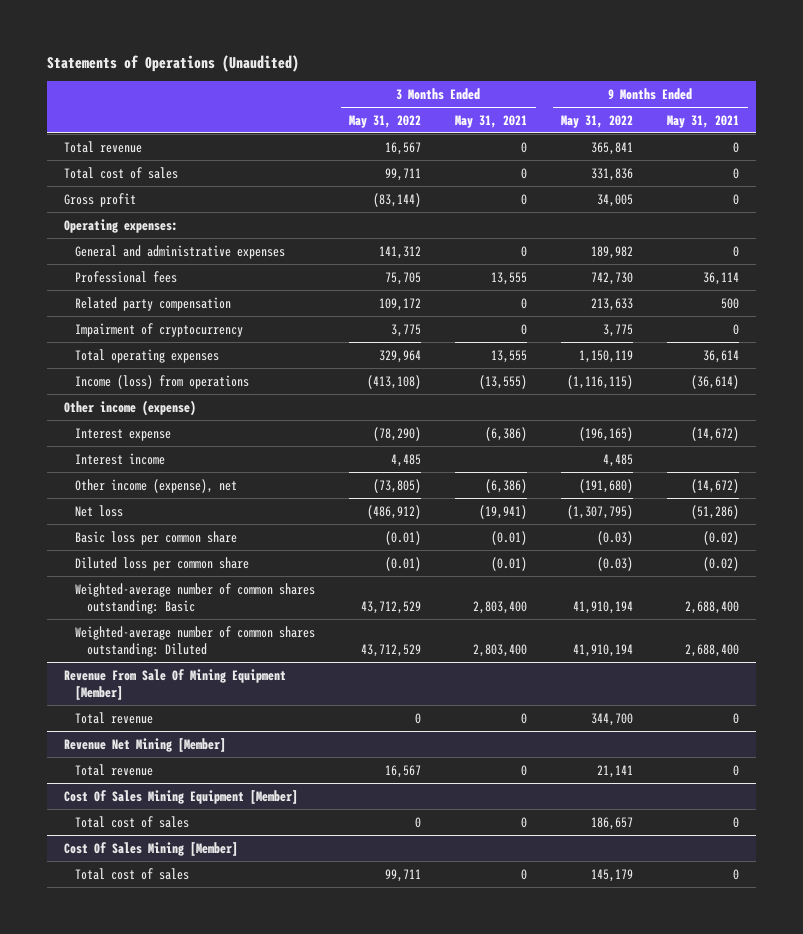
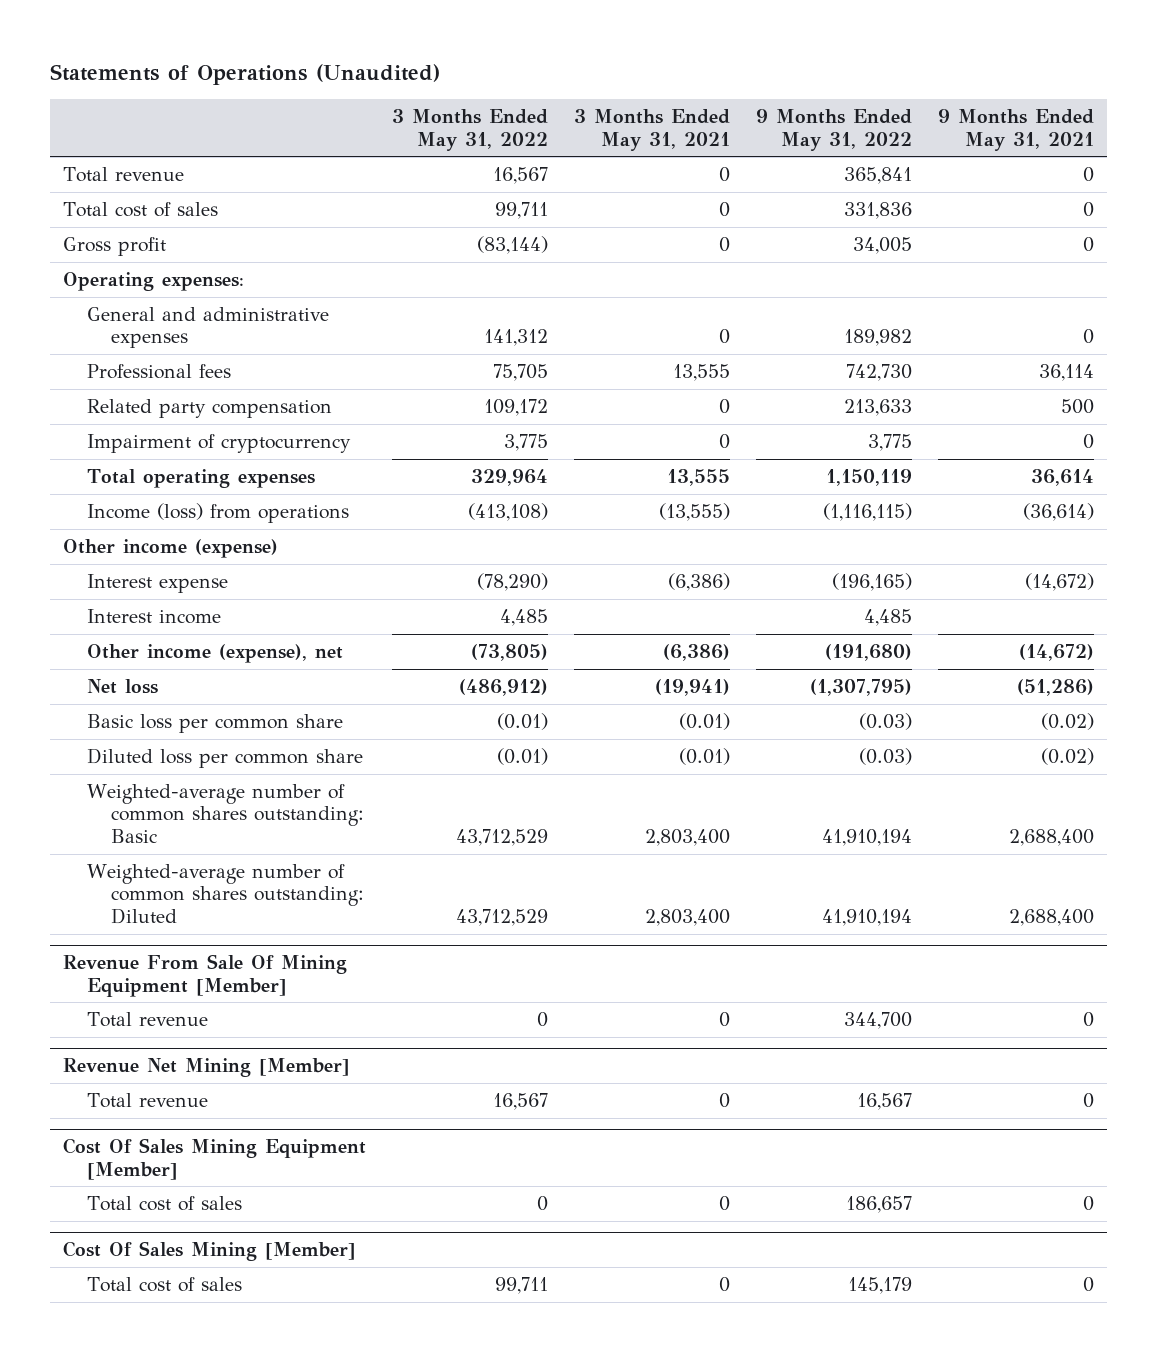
@ Revenue Net Mining [Member]
- Total revenue | 16,567 | 0 | 21,141 | 0
+ Total revenue | 16,567 | 0 | 16,567 | 0

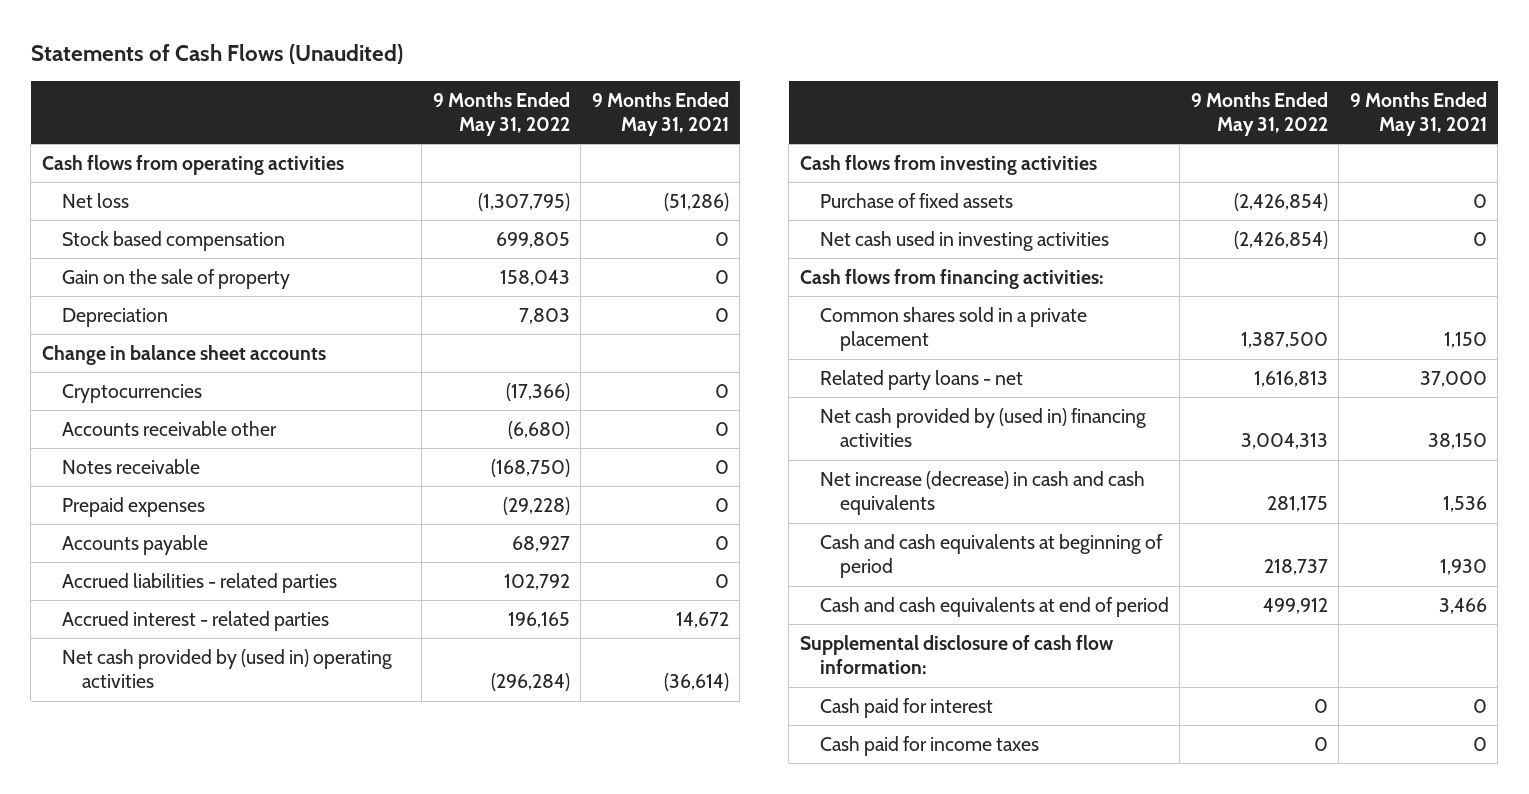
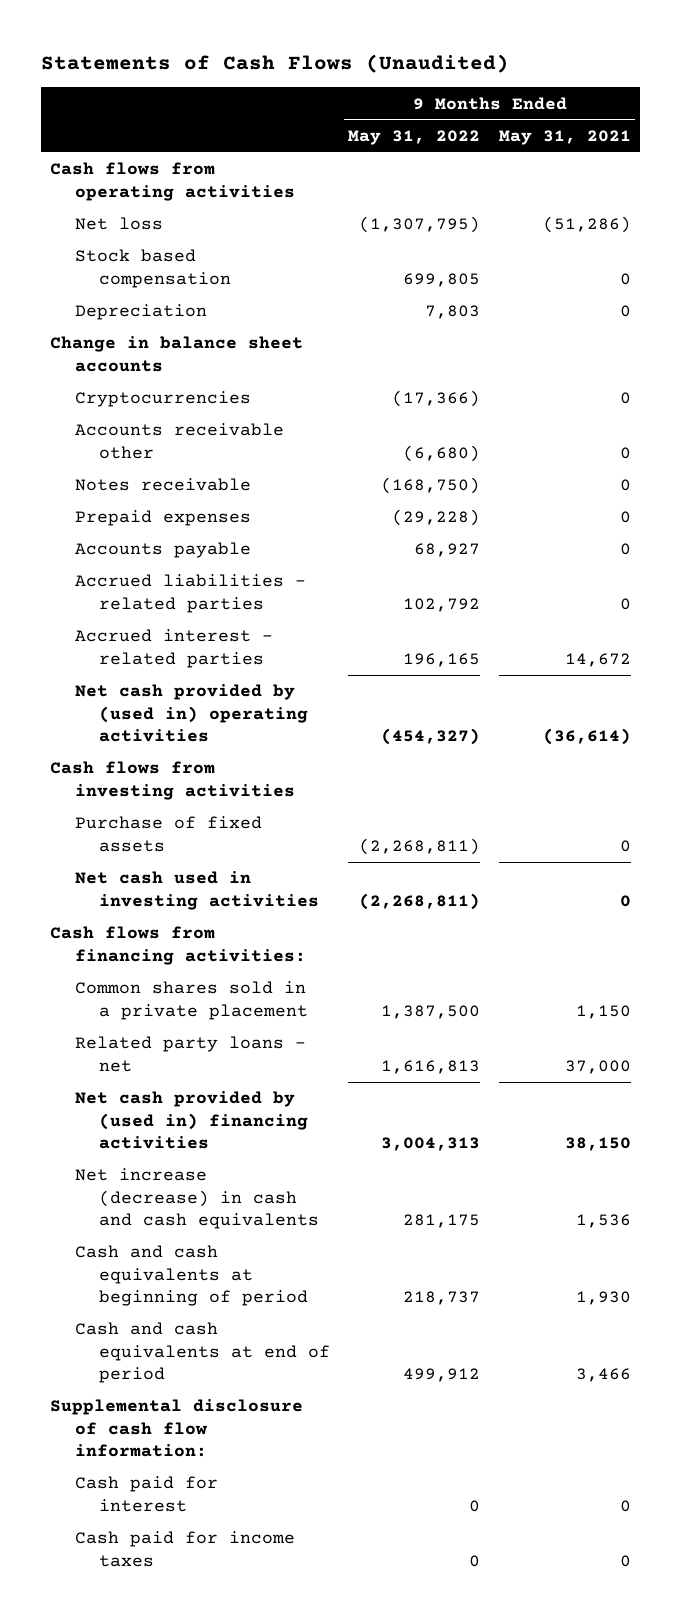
- Gain on the sale of property | 158,043 | 0
- Net cash provided by (used in) operating activities | (296,284) | (36,614)
+ Net cash provided by (used in) operating activities | (454,327) | (36,614)
- Purchase of fixed assets | (2,426,854) | 0
- Net cash used in investing activities | (2,426,854) | 0
+ Purchase of fixed assets | (2,268,811) | 0
+ Net cash used in investing activities | (2,268,811) | 0

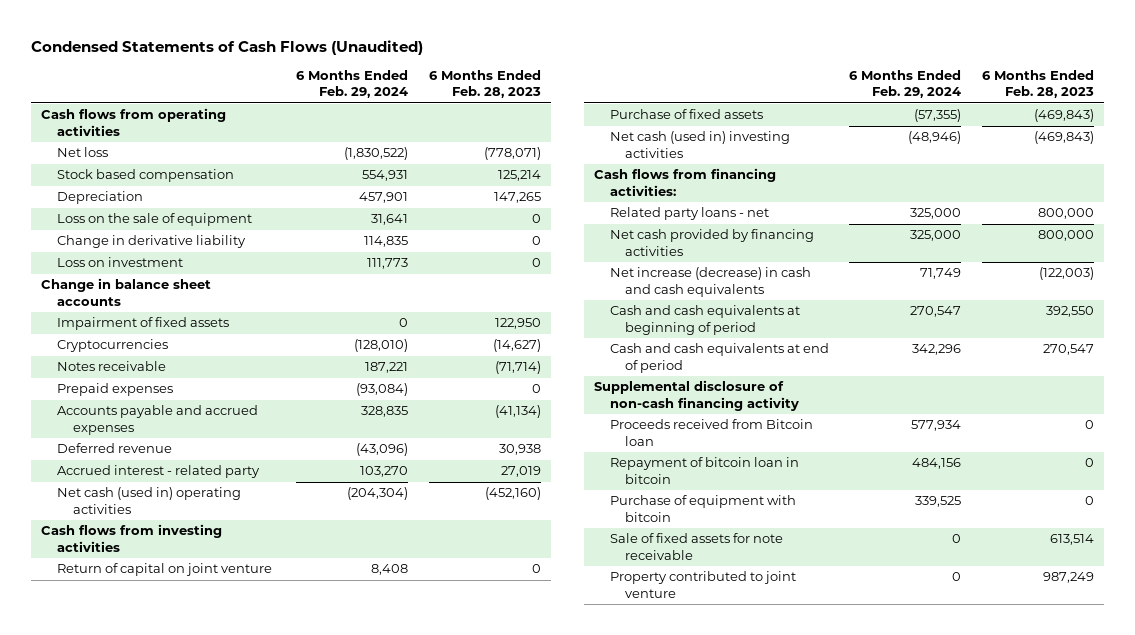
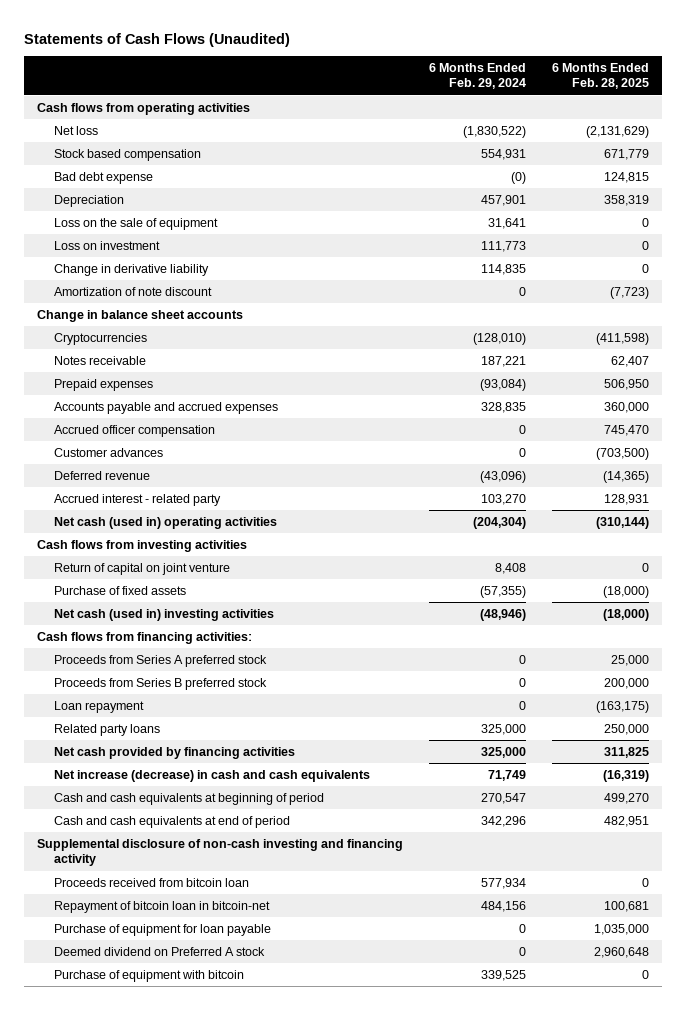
- Condensed Statements of Cash Flows (Unaudited)
+ Statements of Cash Flows (Unaudited)
- | 6 Months Ended Feb. 29, 2024 | 6 Months Ended Feb. 28, 2023
+ | 6 Months Ended Feb. 29, 2024 | 6 Months Ended Feb. 28, 2025
+ Bad debt expense | (0) | 124,815
moved down: Change in derivative liability | 114,835 | 0
+ Amortization of note discount | 0 | (7,723)
- Impairment of fixed assets | 0 | 122,950
+ Accrued officer compensation | 0 | 745,470
+ Customer advances | 0 | (703,500)
- Related party loans - net | 325,000 | 800,000
+ Proceeds from Series A preferred stock | 0 | 25,000
+ Proceeds from Series B preferred stock | 0 | 200,000
+ Loan repayment | 0 | (163,175)
+ Related party loans | 325,000 | 250,000
- Supplemental disclosure of non-cash financing activity
- Proceeds received from Bitcoin loan | 577,934 | 0
- Repayment of bitcoin loan in bitcoin | 484,156 | 0
+ Supplemental disclosure of non-cash investing and financing activity
+ Proceeds received from bitcoin loan | 577,934 | 0
+ Repayment of bitcoin loan in bitcoin-net | 484,156 | 100,681
+ Purchase of equipment for loan payable | 0 | 1,035,000
+ Deemed dividend on Preferred A stock | 0 | 2,960,648
- Sale of fixed assets for note receivable | 0 | 613,514
- Property contributed to joint venture | 0 | 987,249

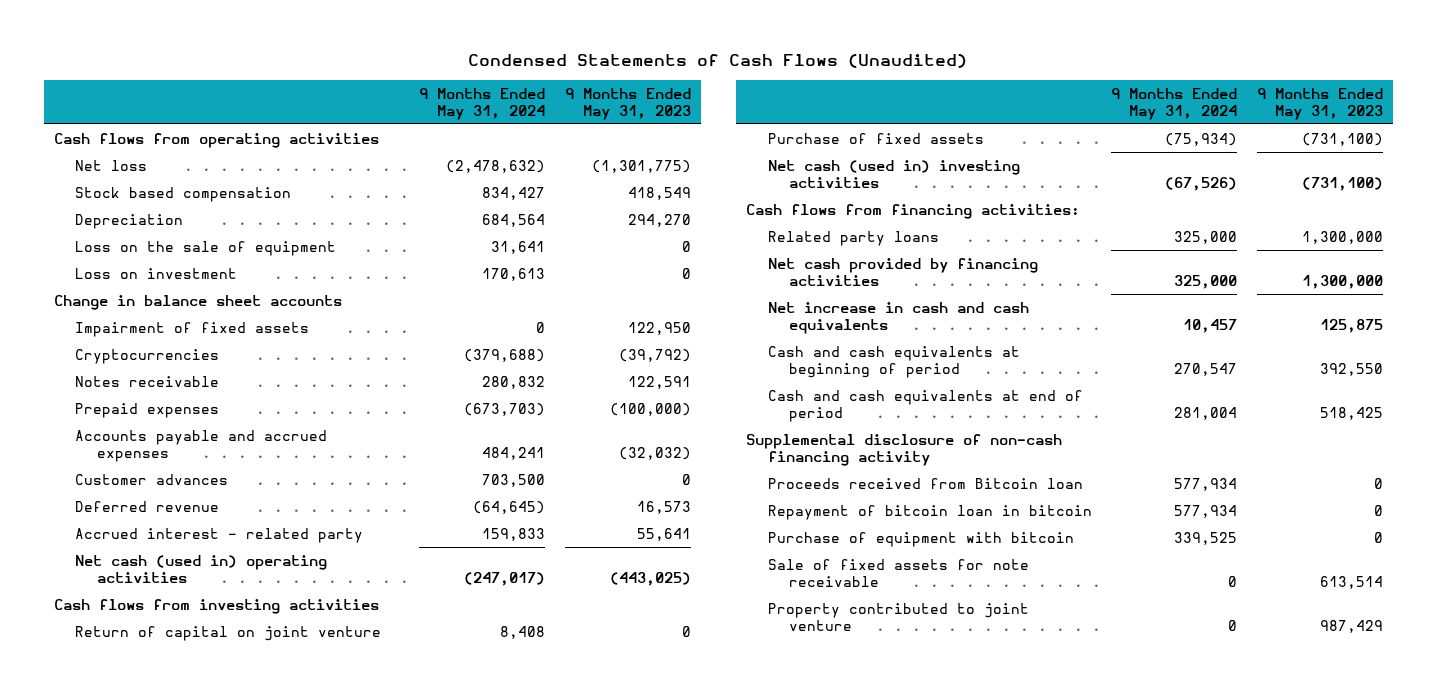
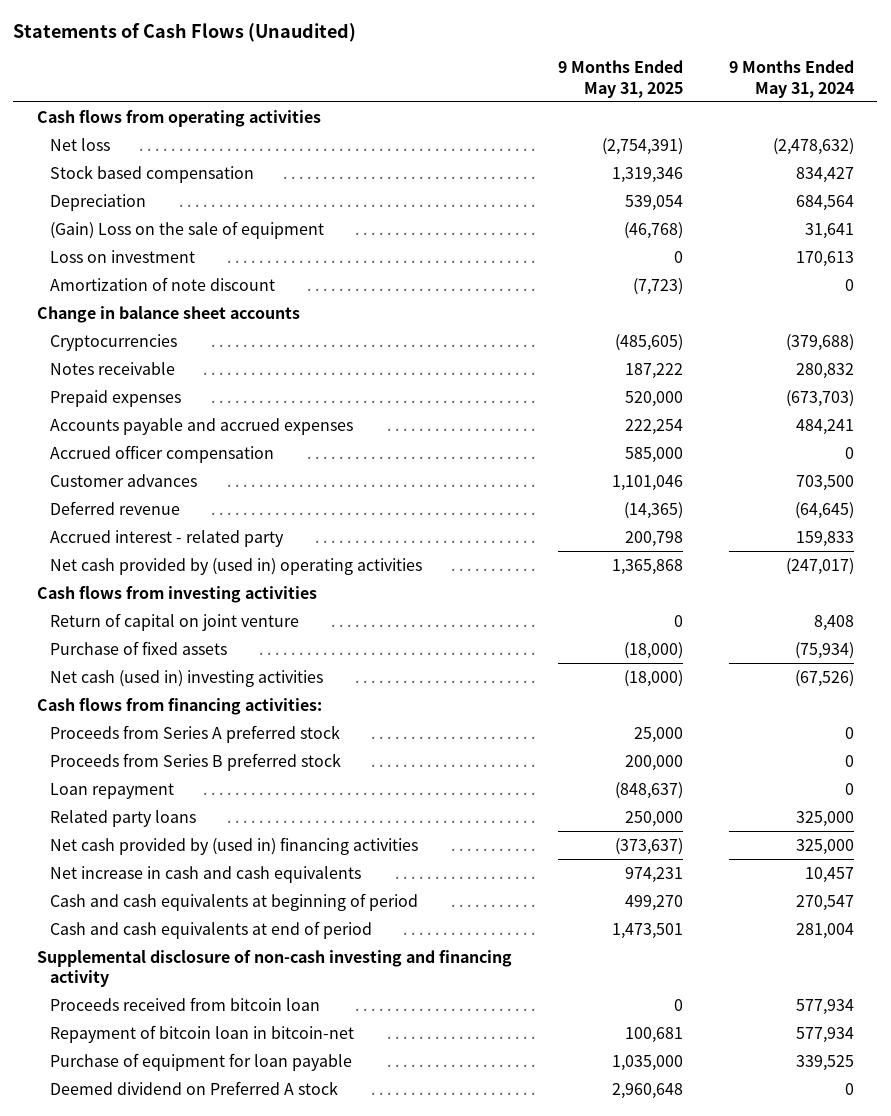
- Condensed Statements of Cash Flows (Unaudited)
+ Statements of Cash Flows (Unaudited)
- | 9 Months Ended May 31, 2024 | 9 Months Ended May 31, 2023
+ | 9 Months Ended May 31, 2025 | 9 Months Ended May 31, 2024
- Loss on the sale of equipment | 31,641 | 0
+ (Gain) Loss on the sale of equipment | (46,768) | 31,641
+ Amortization of note discount | (7,723) | 0
- Impairment of fixed assets | 0 | 122,950
+ Accrued officer compensation | 585,000 | 0
- Net cash (used in) operating activities | (247,017) | (443,025)
+ Net cash provided by (used in) operating activities | 1,365,868 | (247,017)
+ Proceeds from Series A preferred stock | 25,000 | 0
+ Proceeds from Series B preferred stock | 200,000 | 0
+ Loan repayment | (848,637) | 0
- Net cash provided by financing activities | 325,000 | 1,300,000
+ Net cash provided by (used in) financing activities | (373,637) | 325,000
- Supplemental disclosure of non-cash financing activity
- Proceeds received from Bitcoin loan | 577,934 | 0
- Repayment of bitcoin loan in bitcoin | 577,934 | 0
- Purchase of equipment with bitcoin | 339,525 | 0
- Sale of fixed assets for note receivable | 0 | 613,514
- Property contributed to joint venture | 0 | 987,429
+ Supplemental disclosure of non-cash investing and financing activity
+ Proceeds received from bitcoin loan | 0 | 577,934
+ Repayment of bitcoin loan in bitcoin-net | 100,681 | 577,934
+ Purchase of equipment for loan payable | 1,035,000 | 339,525
+ Deemed dividend on Preferred A stock | 2,960,648 | 0

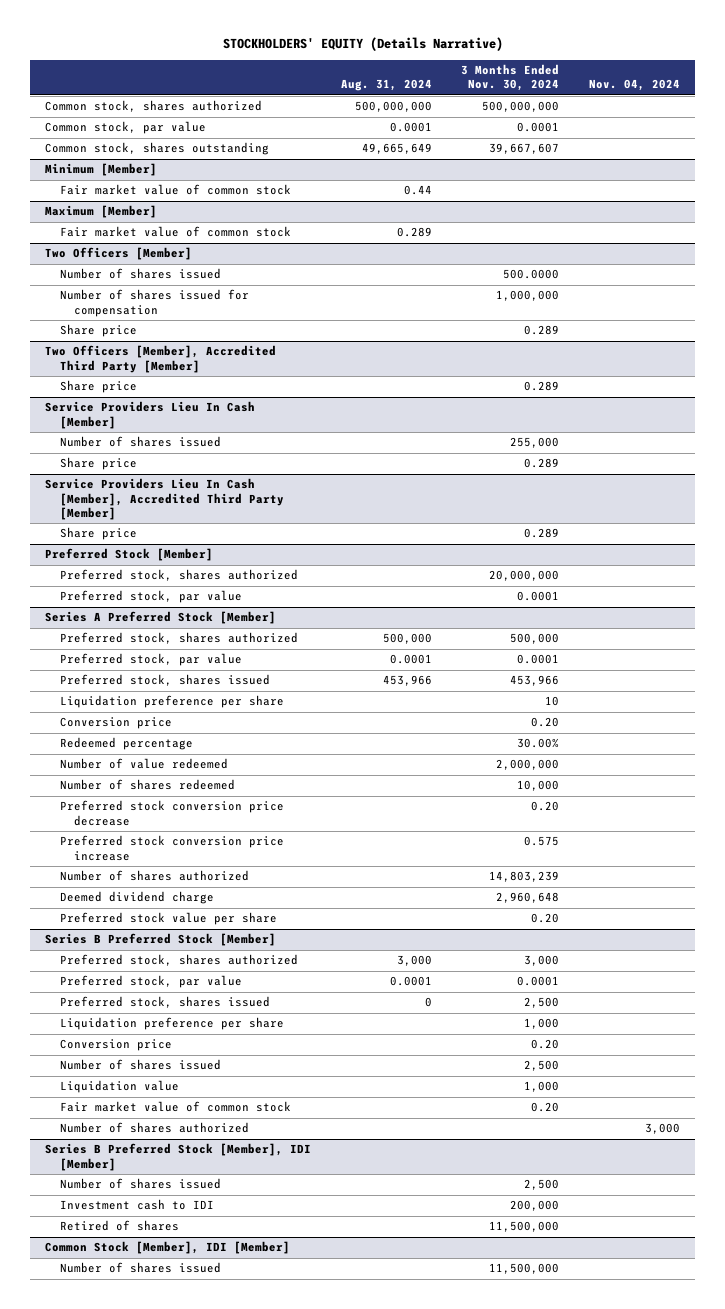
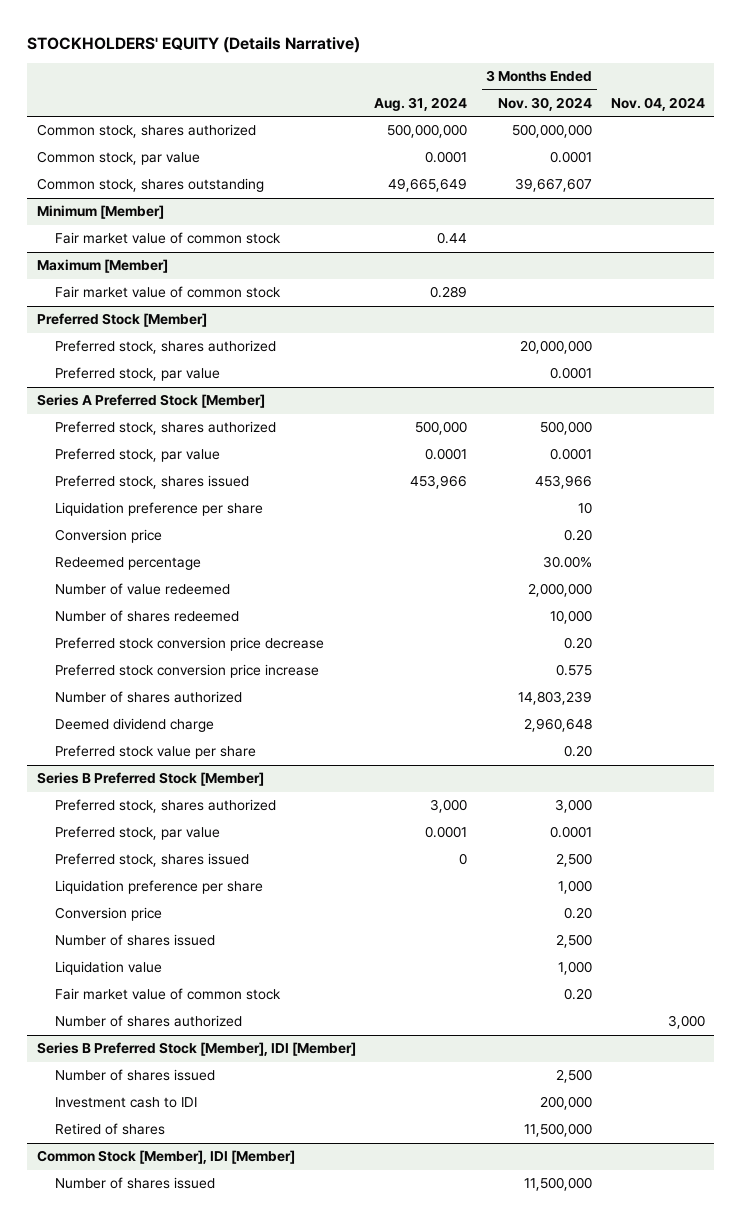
- Two Officers [Member]
- Number of shares issued | | 500.0000 |
- Number of shares issued for compensation | | 1,000,000 |
- Share price | | 0.289 |
- Two Officers [Member], Accredited Third Party [Member]
- Share price | | 0.289 |
- Service Providers Lieu In Cash [Member]
- Number of shares issued | | 255,000 |
- Share price | | 0.289 |
- Service Providers Lieu In Cash [Member], Accredited Third Party [Member]
- Share price | | 0.289 |

